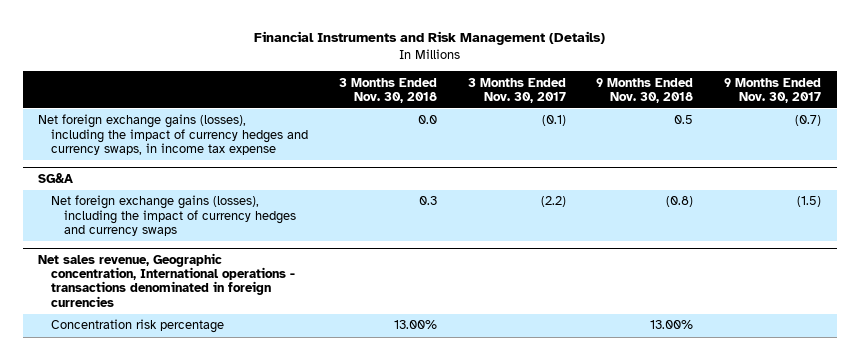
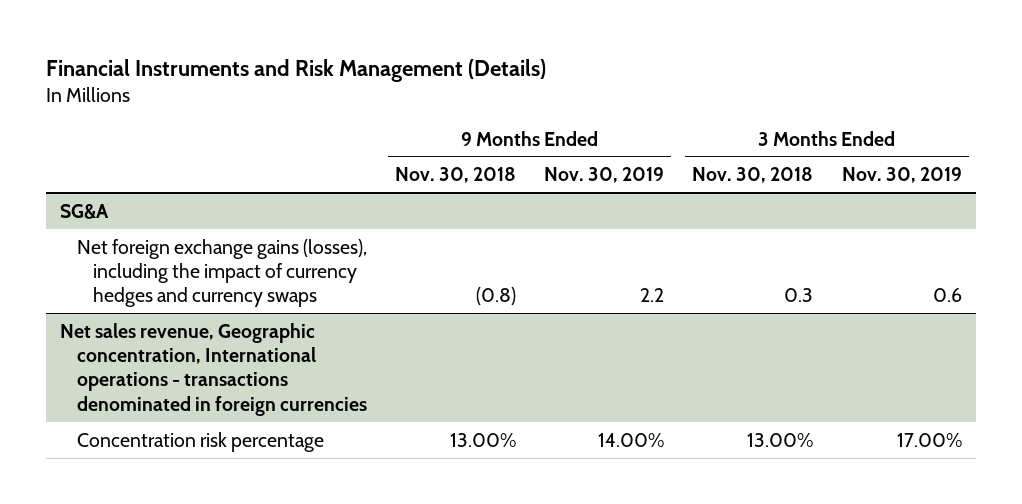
- | 3 Months Ended Nov. 30, 2018 | 3 Months Ended Nov. 30, 2017 | 9 Months Ended Nov. 30, 2018 | 9 Months Ended Nov. 30, 2017
+ | 9 Months Ended Nov. 30, 2018 | 9 Months Ended Nov. 30, 2019 | 3 Months Ended Nov. 30, 2018 | 3 Months Ended Nov. 30, 2019
- Net foreign exchange gains (losses), including the impact of currency hedges and currency swaps, in income tax expense | 0.0 | (0.1) | 0.5 | (0.7)

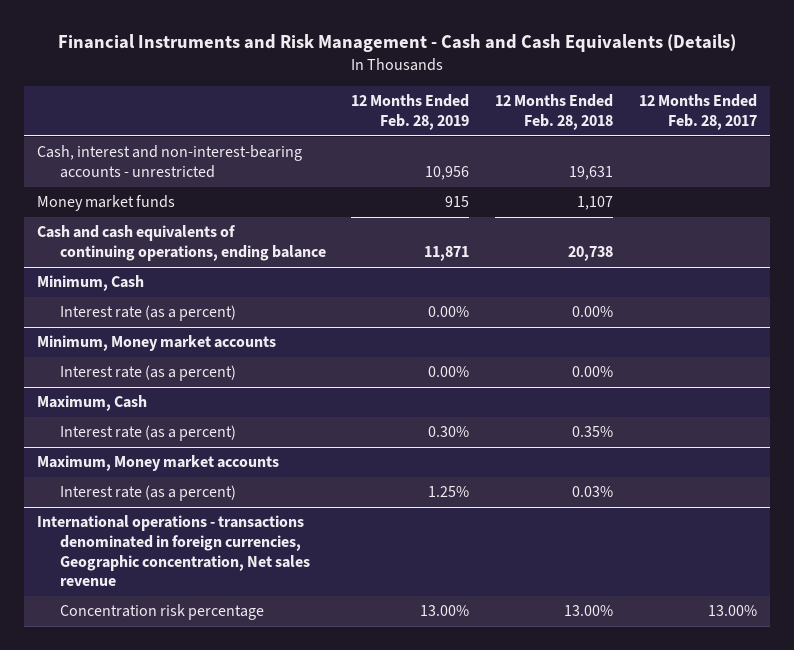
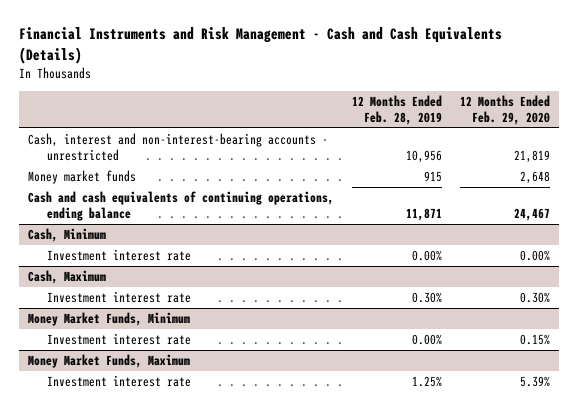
- | 12 Months Ended Feb. 28, 2019 | 12 Months Ended Feb. 28, 2018 | 12 Months Ended Feb. 28, 2017
+ | 12 Months Ended Feb. 28, 2019 | 12 Months Ended Feb. 29, 2020
- Minimum, Cash
- Interest rate (as a percent) | 0.00% | 0.00% |
- Minimum, Money market accounts
- Interest rate (as a percent) | 0.00% | 0.00% |
- Maximum, Cash
- Interest rate (as a percent) | 0.30% | 0.35% |
- Maximum, Money market accounts
- Interest rate (as a percent) | 1.25% | 0.03% |
- International operations - transactions denominated in foreign currencies, Geographic concentration, Net sales revenue
- Concentration risk percentage | 13.00% | 13.00% | 13.00%
+ Cash, Minimum
+ Investment interest rate | 0.00% | 0.00%
+ Cash, Maximum
+ Investment interest rate | 0.30% | 0.30%
+ Money Market Funds, Minimum
+ Investment interest rate | 0.00% | 0.15%
+ Money Market Funds, Maximum
+ Investment interest rate | 1.25% | 5.39%

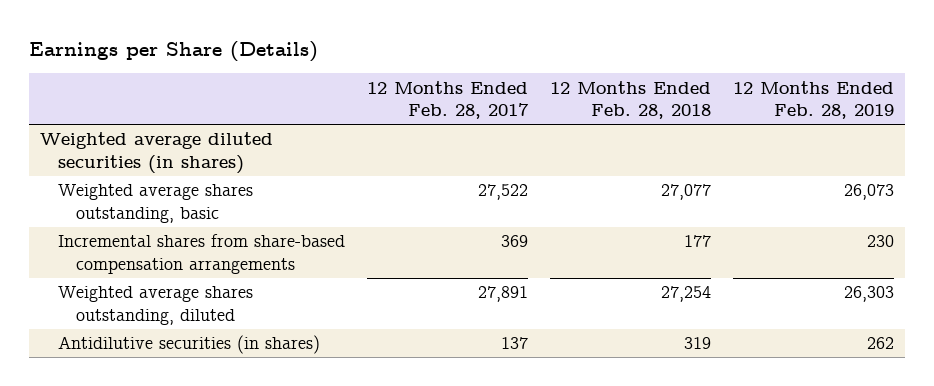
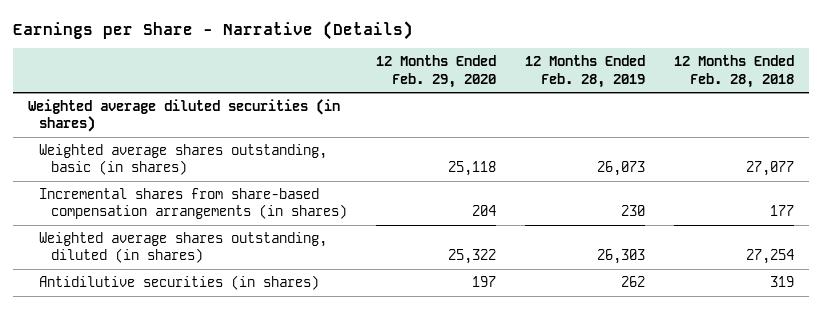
- Earnings per Share (Details)
+ Earnings per Share - Narrative (Details)
- | 12 Months Ended Feb. 28, 2017 | 12 Months Ended Feb. 28, 2018 | 12 Months Ended Feb. 28, 2019
+ | 12 Months Ended Feb. 29, 2020 | 12 Months Ended Feb. 28, 2019 | 12 Months Ended Feb. 28, 2018
- Weighted average shares outstanding, basic | 27,522 | 27,077 | 26,073
- Incremental shares from share-based compensation arrangements | 369 | 177 | 230
- Weighted average shares outstanding, diluted | 27,891 | 27,254 | 26,303
+ Weighted average shares outstanding, basic (in shares) | 25,118 | 26,073 | 27,077
+ Incremental shares from share-based compensation arrangements (in shares) | 204 | 230 | 177
+ Weighted average shares outstanding, diluted (in shares) | 25,322 | 26,303 | 27,254

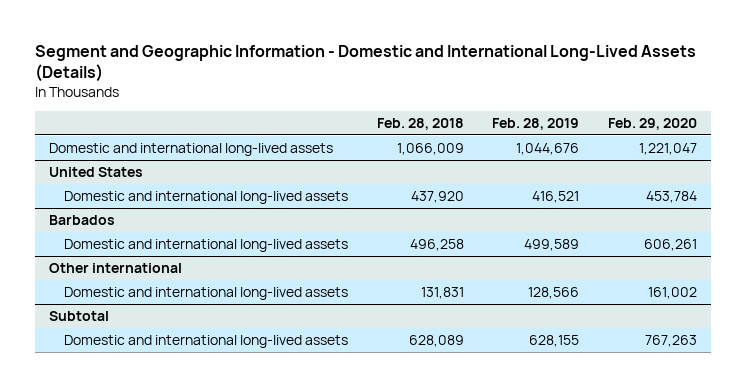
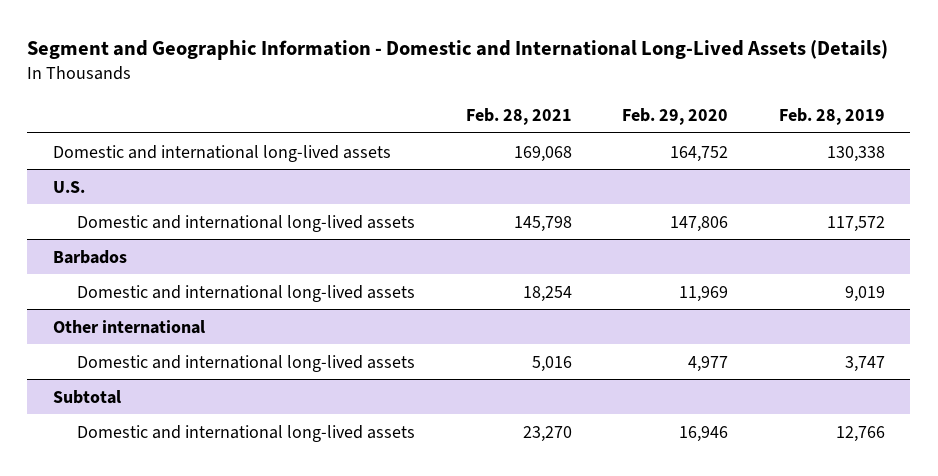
- | Feb. 28, 2018 | Feb. 28, 2019 | Feb. 29, 2020
+ | Feb. 28, 2021 | Feb. 29, 2020 | Feb. 28, 2019
- Domestic and international long-lived assets | 1,066,009 | 1,044,676 | 1,221,047
- United States
- Domestic and international long-lived assets | 437,920 | 416,521 | 453,784
+ Domestic and international long-lived assets | 169,068 | 164,752 | 130,338
+ U.S.
+ Domestic and international long-lived assets | 145,798 | 147,806 | 117,572
@ Barbados
- Domestic and international long-lived assets | 496,258 | 499,589 | 606,261
+ Domestic and international long-lived assets | 18,254 | 11,969 | 9,019
@ Other international
- Domestic and international long-lived assets | 131,831 | 128,566 | 161,002
+ Domestic and international long-lived assets | 5,016 | 4,977 | 3,747
@ Subtotal
- Domestic and international long-lived assets | 628,089 | 628,155 | 767,263
+ Domestic and international long-lived assets | 23,270 | 16,946 | 12,766

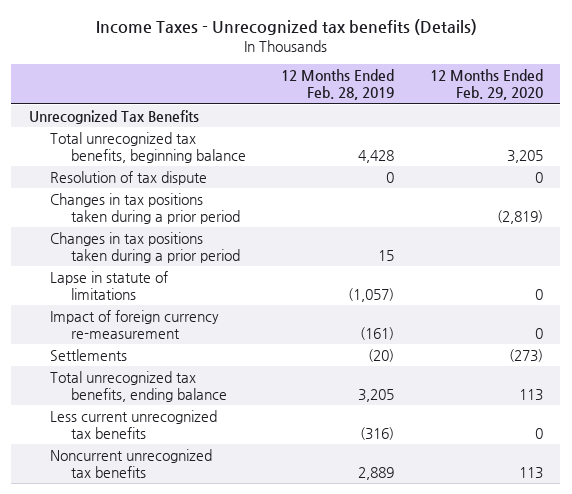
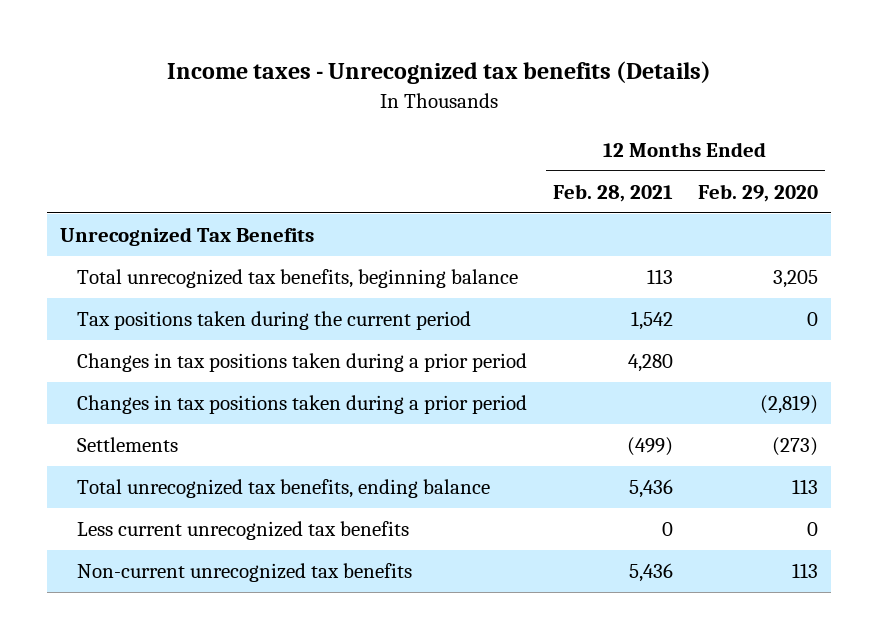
- Income Taxes - Unrecognized tax benefits (Details)
+ Income taxes - Unrecognized tax benefits (Details)
- | 12 Months Ended Feb. 28, 2019 | 12 Months Ended Feb. 29, 2020
+ | 12 Months Ended Feb. 28, 2021 | 12 Months Ended Feb. 29, 2020
- Resolution of tax dispute | 0 | 0
+ Tax positions taken during the current period | 1,542 | 0
- Lapse in statute of limitations | (1,057) | 0
- Impact of foreign currency re-measurement | (161) | 0
moved down: Changes in tax positions taken during a prior period | | (2,819)
- Noncurrent unrecognized tax benefits | 2,889 | 113
+ Non-current unrecognized tax benefits | 5,436 | 113

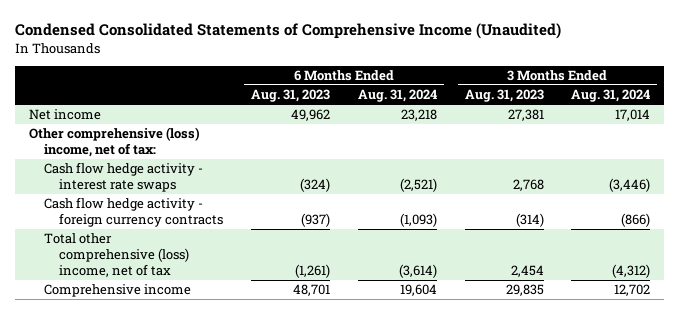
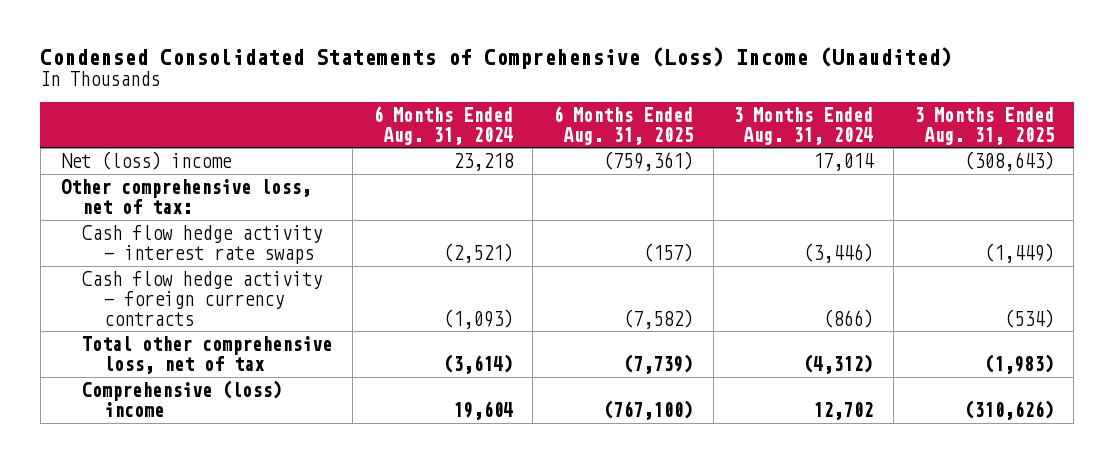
- Condensed Consolidated Statements of Comprehensive Income (Unaudited)
+ Condensed Consolidated Statements of Comprehensive (Loss) Income (Unaudited)
- | 6 Months Ended Aug. 31, 2023 | 6 Months Ended Aug. 31, 2024 | 3 Months Ended Aug. 31, 2023 | 3 Months Ended Aug. 31, 2024
+ | 6 Months Ended Aug. 31, 2024 | 6 Months Ended Aug. 31, 2025 | 3 Months Ended Aug. 31, 2024 | 3 Months Ended Aug. 31, 2025
- Net income | 49,962 | 23,218 | 27,381 | 17,014
- Other comprehensive (loss) income, net of tax:
+ Net (loss) income | 23,218 | (759,361) | 17,014 | (308,643)
+ Other comprehensive loss, net of tax:
- Total other comprehensive (loss) income, net of tax | (1,261) | (3,614) | 2,454 | (4,312)
- Comprehensive income | 48,701 | 19,604 | 29,835 | 12,702
+ Total other comprehensive loss, net of tax | (3,614) | (7,739) | (4,312) | (1,983)
+ Comprehensive (loss) income | 19,604 | (767,100) | 12,702 | (310,626)

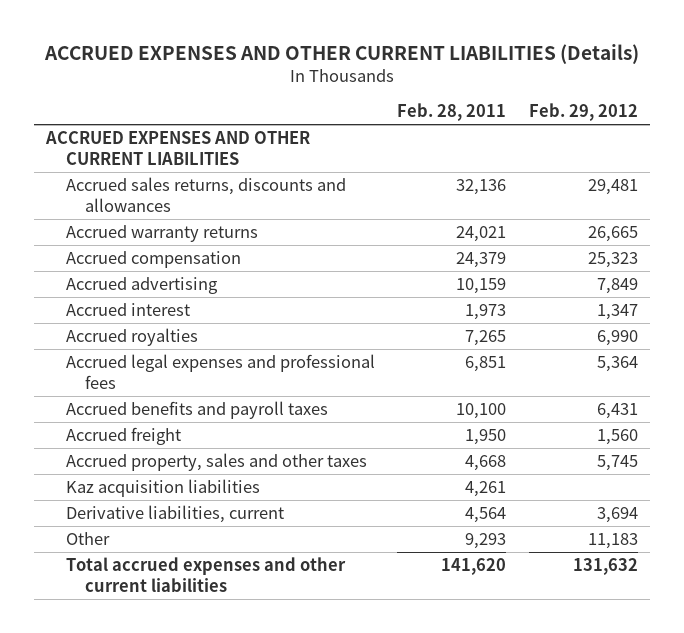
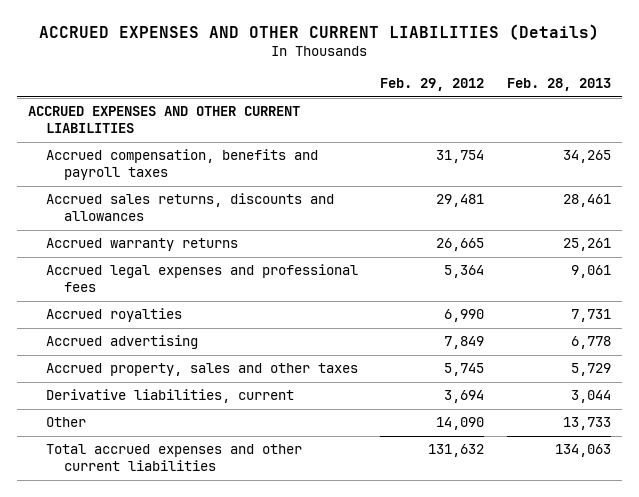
- | Feb. 28, 2011 | Feb. 29, 2012
+ | Feb. 29, 2012 | Feb. 28, 2013
+ Accrued compensation, benefits and payroll taxes | 31,754 | 34,265
- Accrued compensation | 24,379 | 25,323
- Accrued interest | 1,973 | 1,347
- Accrued benefits and payroll taxes | 10,100 | 6,431
- Accrued freight | 1,950 | 1,560
moved down: Accrued royalties | 6,990 | 7,731
moved down: Accrued advertising | 7,849 | 6,778
- Kaz acquisition liabilities | 4,261 |
- Other | 9,293 | 11,183
+ Other | 14,090 | 13,733

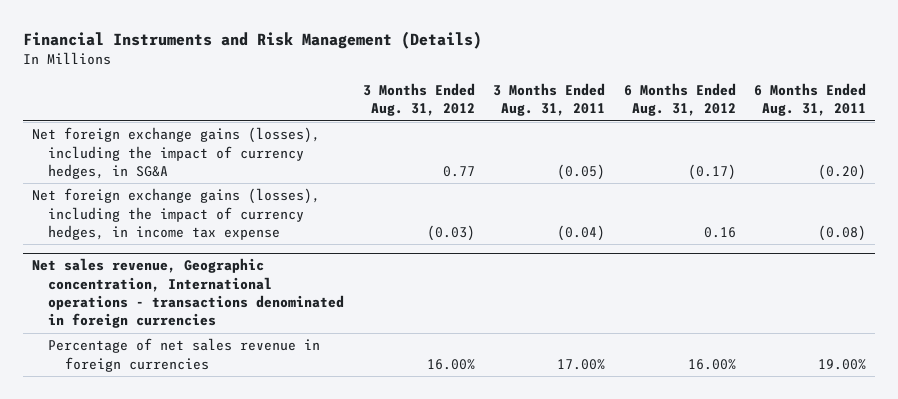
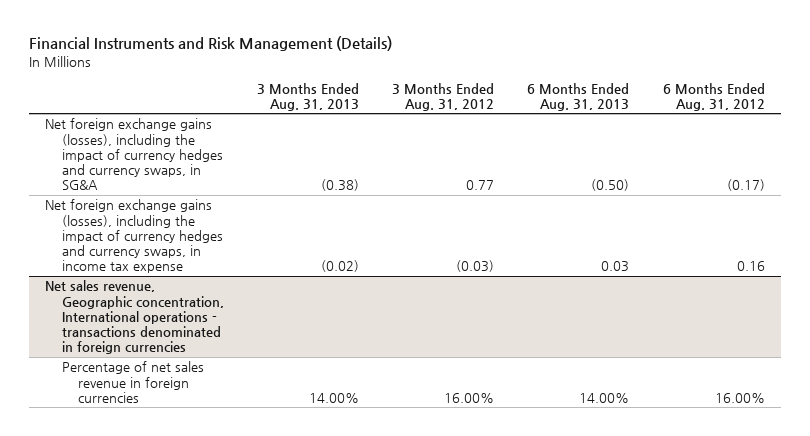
- | 3 Months Ended Aug. 31, 2012 | 3 Months Ended Aug. 31, 2011 | 6 Months Ended Aug. 31, 2012 | 6 Months Ended Aug. 31, 2011
+ | 3 Months Ended Aug. 31, 2013 | 3 Months Ended Aug. 31, 2012 | 6 Months Ended Aug. 31, 2013 | 6 Months Ended Aug. 31, 2012
- Net foreign exchange gains (losses), including the impact of currency hedges, in SG&A | 0.77 | (0.05) | (0.17) | (0.20)
- Net foreign exchange gains (losses), including the impact of currency hedges, in income tax expense | (0.03) | (0.04) | 0.16 | (0.08)
+ Net foreign exchange gains (losses), including the impact of currency hedges and currency swaps, in SG&A | (0.38) | 0.77 | (0.50) | (0.17)
+ Net foreign exchange gains (losses), including the impact of currency hedges and currency swaps, in income tax expense | (0.02) | (0.03) | 0.03 | 0.16

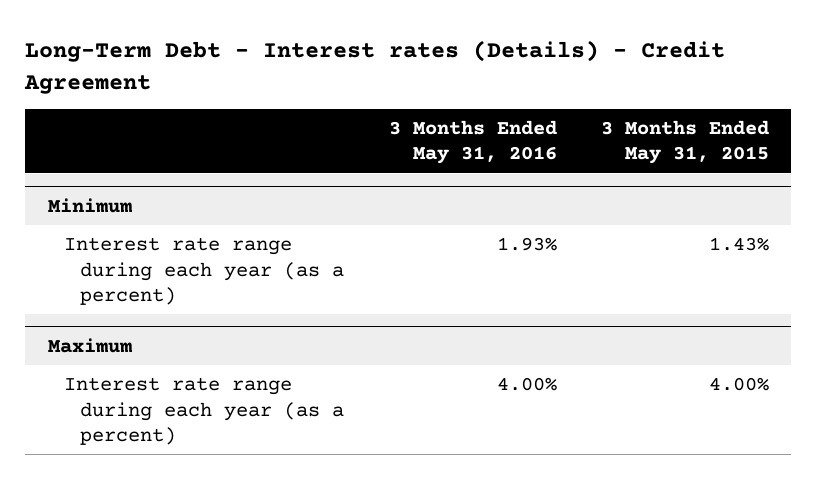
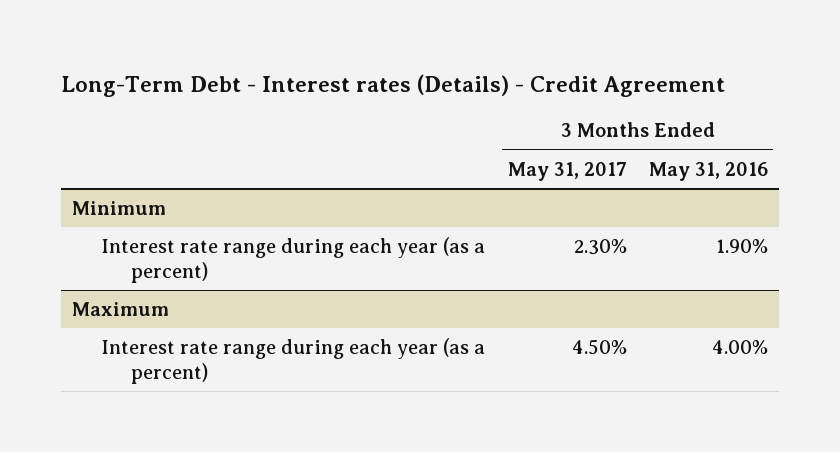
- | 3 Months Ended May 31, 2016 | 3 Months Ended May 31, 2015
+ | 3 Months Ended May 31, 2017 | 3 Months Ended May 31, 2016
@ Minimum
- Interest rate range during each year (as a percent) | 1.93% | 1.43%
+ Interest rate range during each year (as a percent) | 2.30% | 1.90%

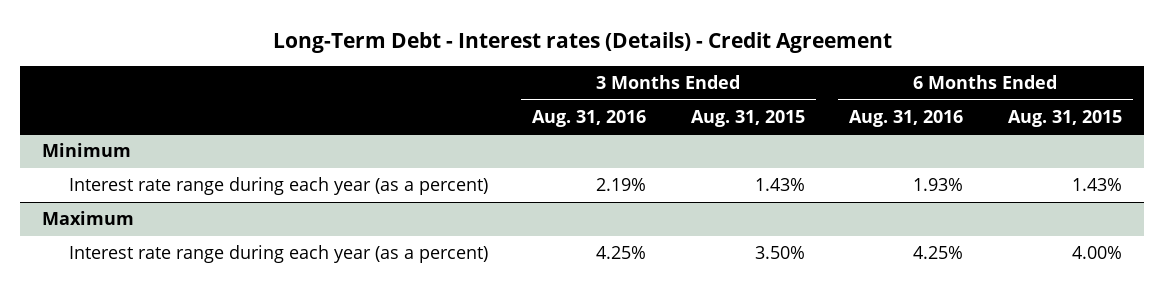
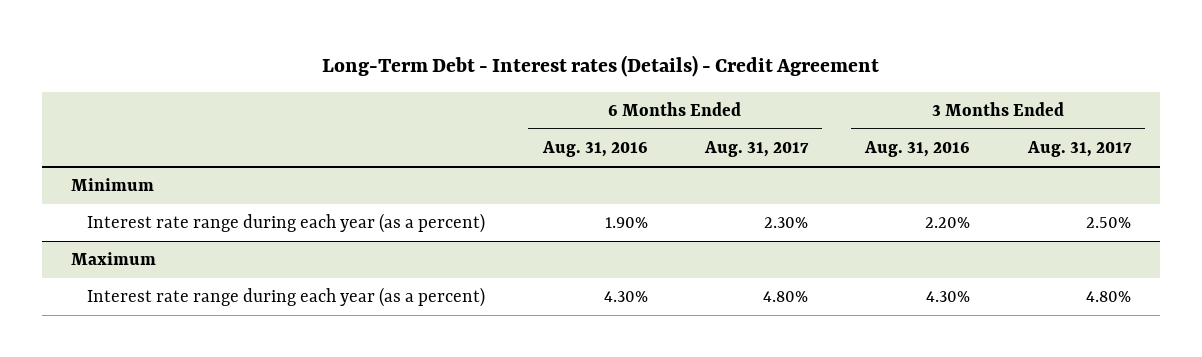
- | 3 Months Ended Aug. 31, 2016 | 3 Months Ended Aug. 31, 2015 | 6 Months Ended Aug. 31, 2016 | 6 Months Ended Aug. 31, 2015
+ | 6 Months Ended Aug. 31, 2016 | 6 Months Ended Aug. 31, 2017 | 3 Months Ended Aug. 31, 2016 | 3 Months Ended Aug. 31, 2017
@ Minimum
- Interest rate range during each year (as a percent) | 2.19% | 1.43% | 1.93% | 1.43%
+ Interest rate range during each year (as a percent) | 1.90% | 2.30% | 2.20% | 2.50%
@ Maximum
- Interest rate range during each year (as a percent) | 4.25% | 3.50% | 4.25% | 4.00%
+ Interest rate range during each year (as a percent) | 4.30% | 4.80% | 4.30% | 4.80%

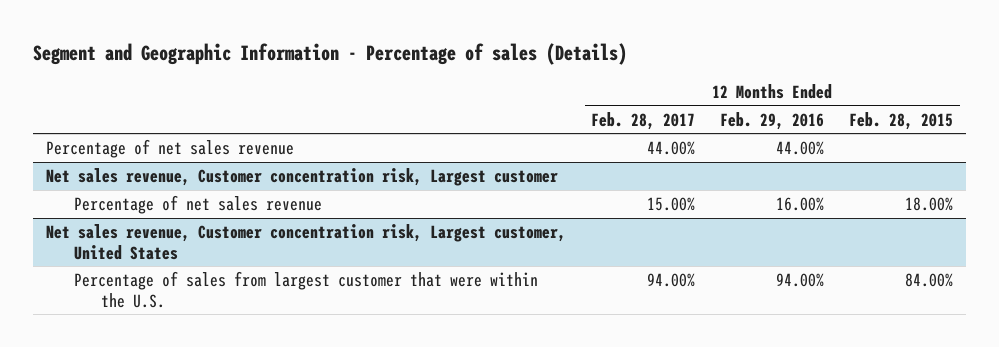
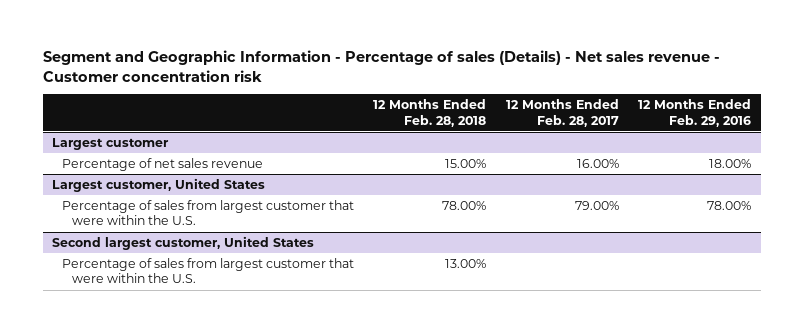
- Segment and Geographic Information - Percentage of sales (Details)
+ Segment and Geographic Information - Percentage of sales (Details) - Net sales revenue - Customer concentration risk
- | 12 Months Ended Feb. 28, 2017 | 12 Months Ended Feb. 29, 2016 | 12 Months Ended Feb. 28, 2015
+ | 12 Months Ended Feb. 28, 2018 | 12 Months Ended Feb. 28, 2017 | 12 Months Ended Feb. 29, 2016
- Percentage of net sales revenue | 44.00% | 44.00% |
- Net sales revenue, Customer concentration risk, Largest customer
- Percentage of net sales revenue | 15.00% | 16.00% | 18.00%
- Net sales revenue, Customer concentration risk, Largest customer, United States
- Percentage of sales from largest customer that were within the U.S. | 94.00% | 94.00% | 84.00%
+ Largest customer
+ Percentage of net sales revenue | 15.00% | 16.00% | 18.00%
+ Largest customer, United States
+ Percentage of sales from largest customer that were within the U.S. | 78.00% | 79.00% | 78.00%
+ Second largest customer, United States
+ Percentage of sales from largest customer that were within the U.S. | 13.00% | |

